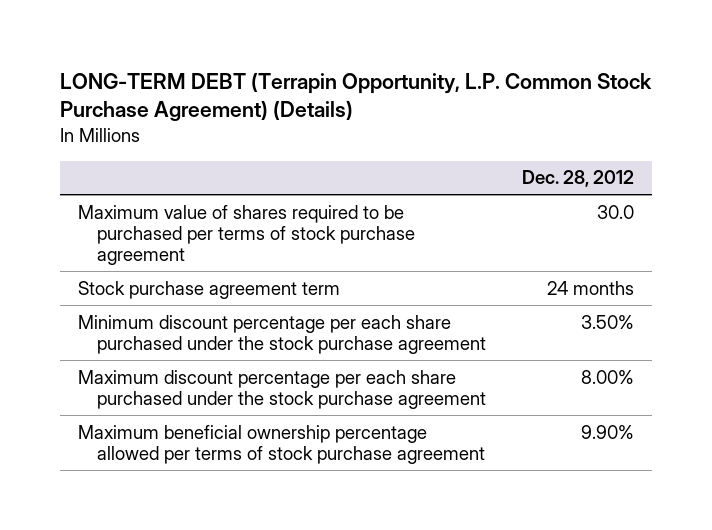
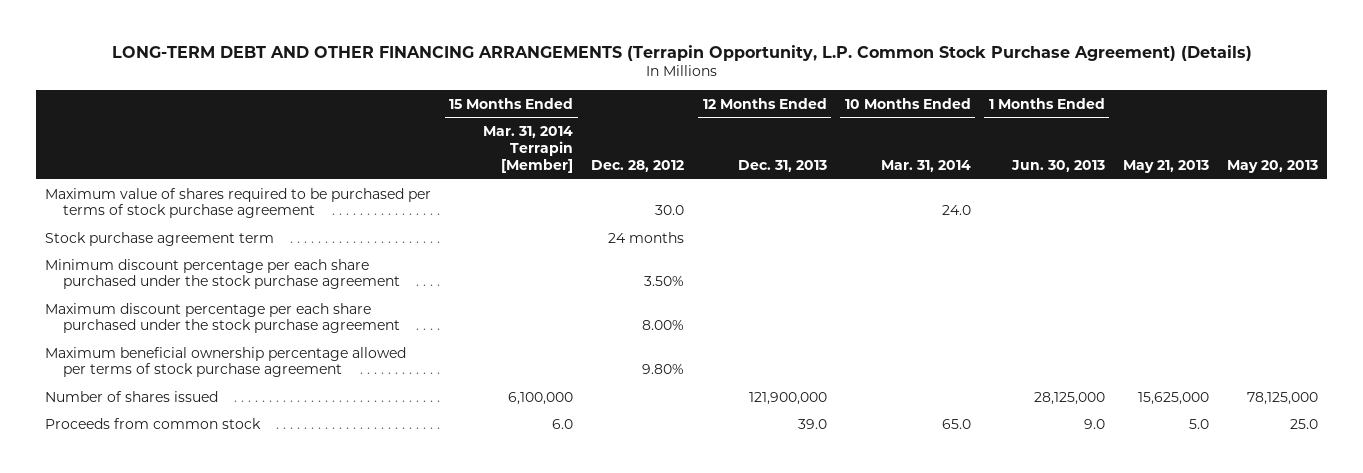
- LONG-TERM DEBT (Terrapin Opportunity, L.P. Common Stock Purchase Agreement) (Details)
+ LONG-TERM DEBT AND OTHER FINANCING ARRANGEMENTS (Terrapin Opportunity, L.P. Common Stock Purchase Agreement) (Details)
- | Dec. 28, 2012
+ | 15 Months Ended Mar. 31, 2014 Terrapin [Member] | Dec. 28, 2012 | 12 Months Ended Dec. 31, 2013 | 10 Months Ended Mar. 31, 2014 | 1 Months Ended Jun. 30, 2013 | May 21, 2013 | May 20, 2013
- Maximum beneficial ownership percentage allowed per terms of stock purchase agreement | 9.90%
+ Maximum beneficial ownership percentage allowed per terms of stock purchase agreement | | 9.80% | | | | |
+ Number of shares issued | 6,100,000 | | 121,900,000 | | 28,125,000 | 15,625,000 | 78,125,000
+ Proceeds from common stock | 6.0 | | 39.0 | 65.0 | 9.0 | 5.0 | 25.0

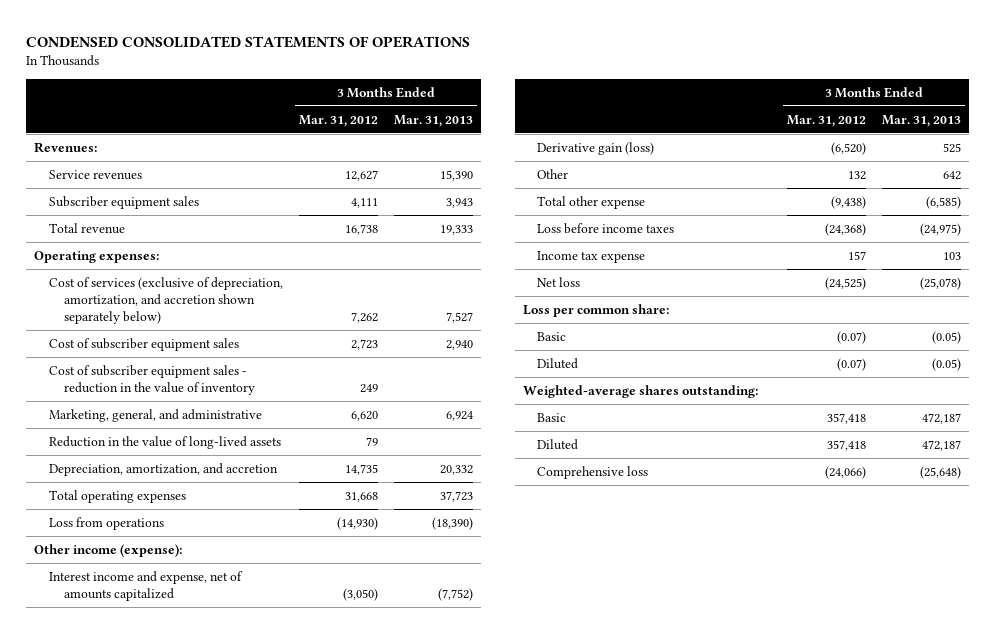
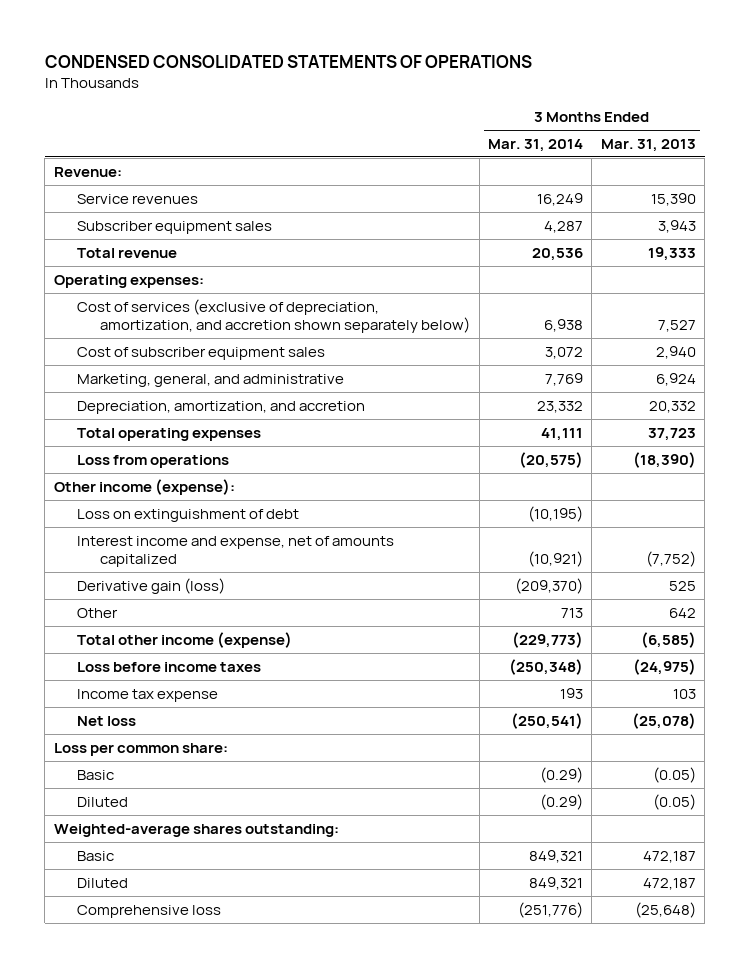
- | 3 Months Ended Mar. 31, 2012 | 3 Months Ended Mar. 31, 2013
+ | 3 Months Ended Mar. 31, 2014 | 3 Months Ended Mar. 31, 2013
- Revenues:
+ Revenue:
- Cost of subscriber equipment sales - reduction in the value of inventory | 249 |
- Reduction in the value of long-lived assets | 79 |
+ Loss on extinguishment of debt | (10,195) |
- Total other expense | (9,438) | (6,585)
+ Total other income (expense) | (229,773) | (6,585)

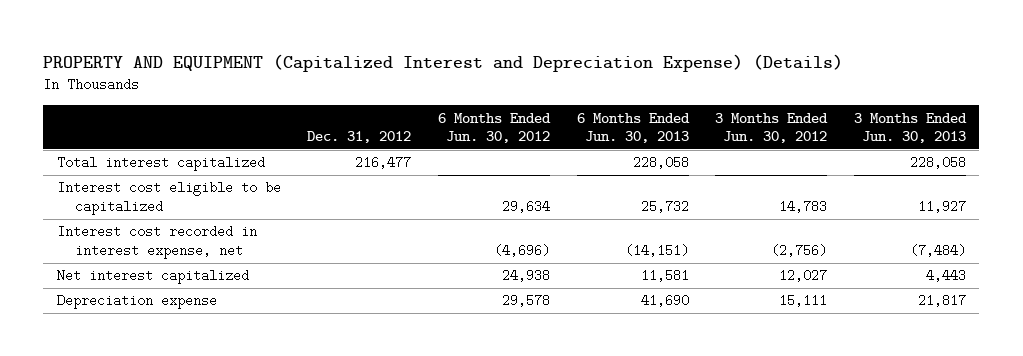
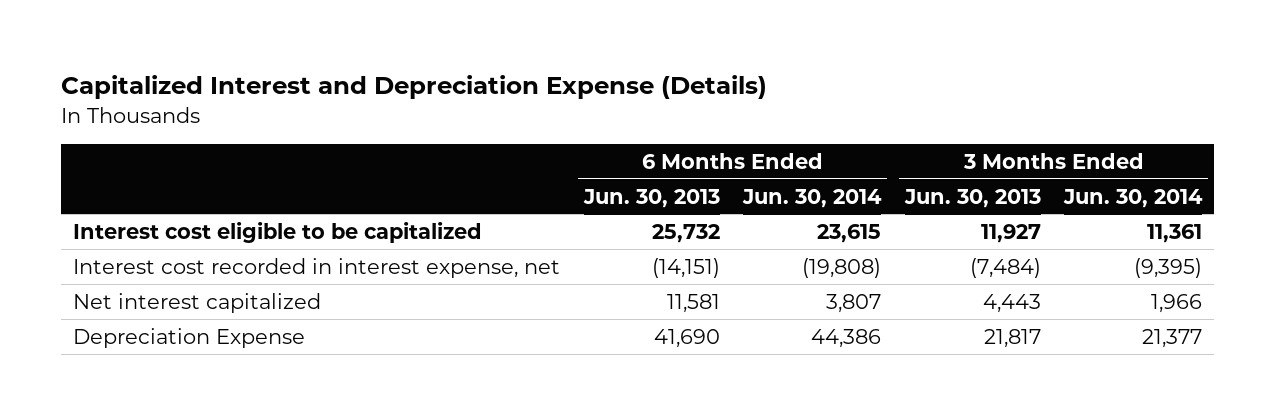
- PROPERTY AND EQUIPMENT (Capitalized Interest and Depreciation Expense) (Details)
+ Capitalized Interest and Depreciation Expense (Details)
- | Dec. 31, 2012 | 6 Months Ended Jun. 30, 2012 | 6 Months Ended Jun. 30, 2013 | 3 Months Ended Jun. 30, 2012 | 3 Months Ended Jun. 30, 2013
+ | 6 Months Ended Jun. 30, 2013 | 6 Months Ended Jun. 30, 2014 | 3 Months Ended Jun. 30, 2013 | 3 Months Ended Jun. 30, 2014
- Total interest capitalized | 216,477 | | 228,058 | | 228,058
- Depreciation expense | | 29,578 | 41,690 | 15,111 | 21,817
+ Depreciation Expense | 41,690 | 44,386 | 21,817 | 21,377

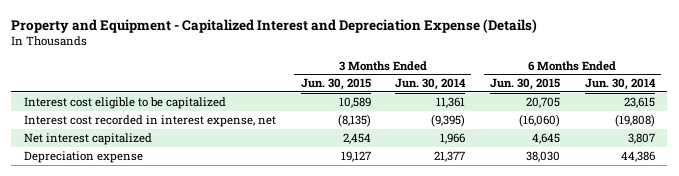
- Capitalized Interest and Depreciation Expense (Details)
+ Property and Equipment - Capitalized Interest and Depreciation Expense (Details)
- | 6 Months Ended Jun. 30, 2013 | 6 Months Ended Jun. 30, 2014 | 3 Months Ended Jun. 30, 2013 | 3 Months Ended Jun. 30, 2014
+ | 3 Months Ended Jun. 30, 2015 | 3 Months Ended Jun. 30, 2014 | 6 Months Ended Jun. 30, 2015 | 6 Months Ended Jun. 30, 2014
- Depreciation Expense | 41,690 | 44,386 | 21,817 | 21,377
+ Depreciation expense | 19,127 | 21,377 | 38,030 | 44,386

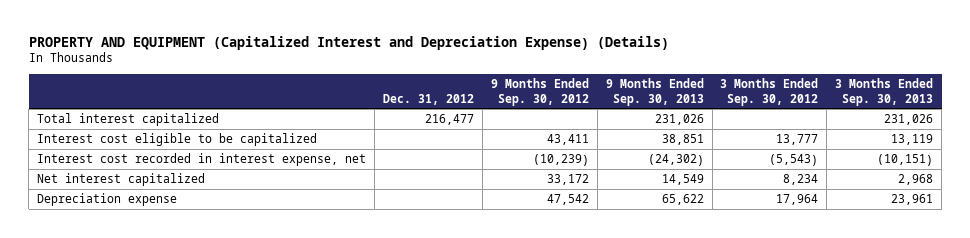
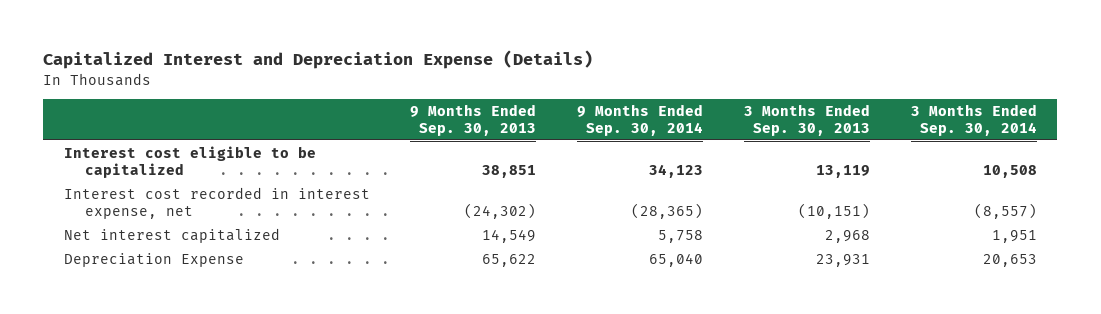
- PROPERTY AND EQUIPMENT (Capitalized Interest and Depreciation Expense) (Details)
+ Capitalized Interest and Depreciation Expense (Details)
- | Dec. 31, 2012 | 9 Months Ended Sep. 30, 2012 | 9 Months Ended Sep. 30, 2013 | 3 Months Ended Sep. 30, 2012 | 3 Months Ended Sep. 30, 2013
+ | 9 Months Ended Sep. 30, 2013 | 9 Months Ended Sep. 30, 2014 | 3 Months Ended Sep. 30, 2013 | 3 Months Ended Sep. 30, 2014
- Total interest capitalized | 216,477 | | 231,026 | | 231,026
- Depreciation expense | | 47,542 | 65,622 | 17,964 | 23,961
+ Depreciation Expense | 65,622 | 65,040 | 23,931 | 20,653

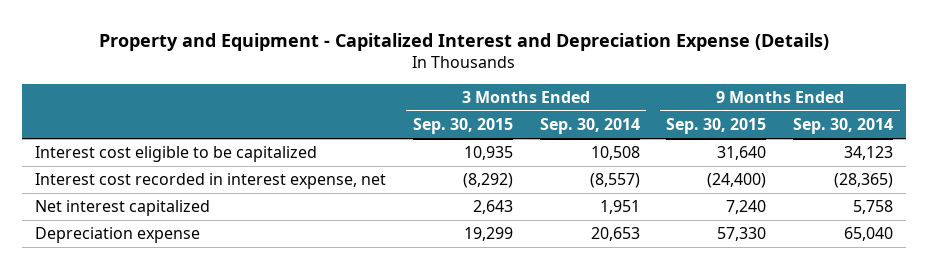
- Capitalized Interest and Depreciation Expense (Details)
+ Property and Equipment - Capitalized Interest and Depreciation Expense (Details)
- | 9 Months Ended Sep. 30, 2013 | 9 Months Ended Sep. 30, 2014 | 3 Months Ended Sep. 30, 2013 | 3 Months Ended Sep. 30, 2014
+ | 3 Months Ended Sep. 30, 2015 | 3 Months Ended Sep. 30, 2014 | 9 Months Ended Sep. 30, 2015 | 9 Months Ended Sep. 30, 2014
- Depreciation Expense | 65,622 | 65,040 | 23,931 | 20,653
+ Depreciation expense | 19,299 | 20,653 | 57,330 | 65,040

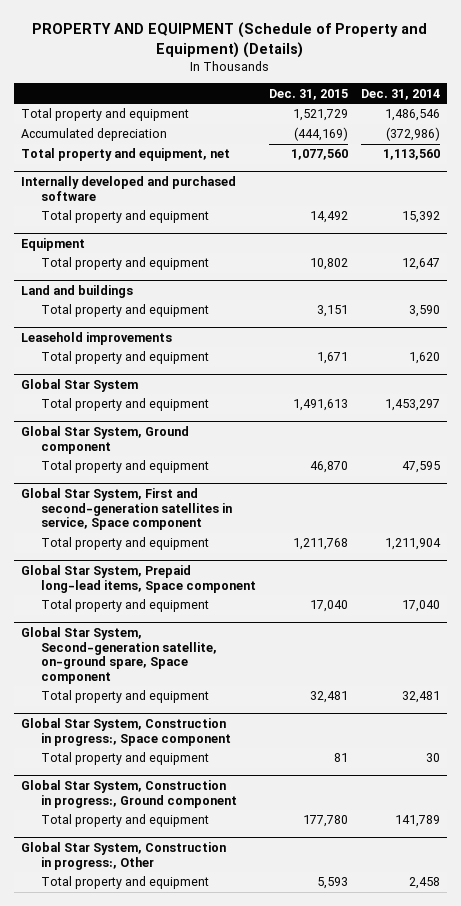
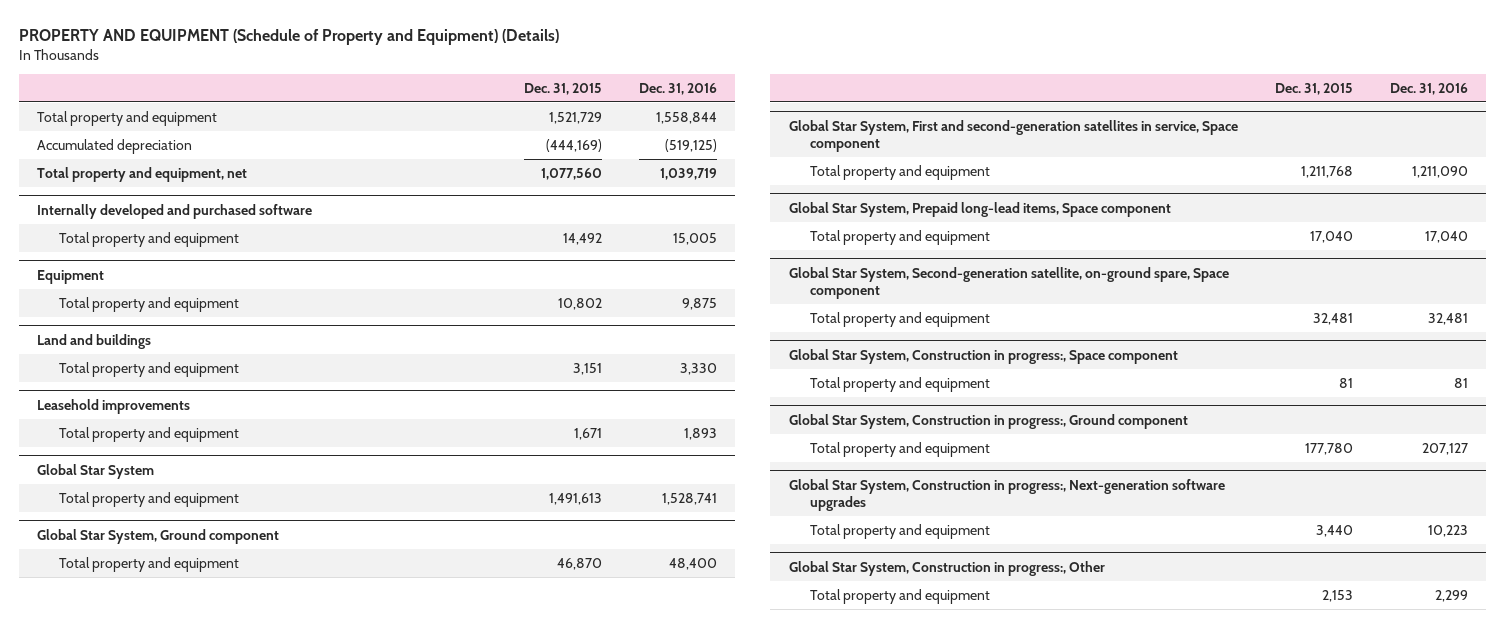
- | Dec. 31, 2015 | Dec. 31, 2014
+ | Dec. 31, 2015 | Dec. 31, 2016
+ Global Star System, Construction in progress:, Next-generation software upgrades
+ Total property and equipment | 3,440 | 10,223
@ Global Star System, Construction in progress:, Other
- Total property and equipment | 5,593 | 2,458
+ Total property and equipment | 2,153 | 2,299

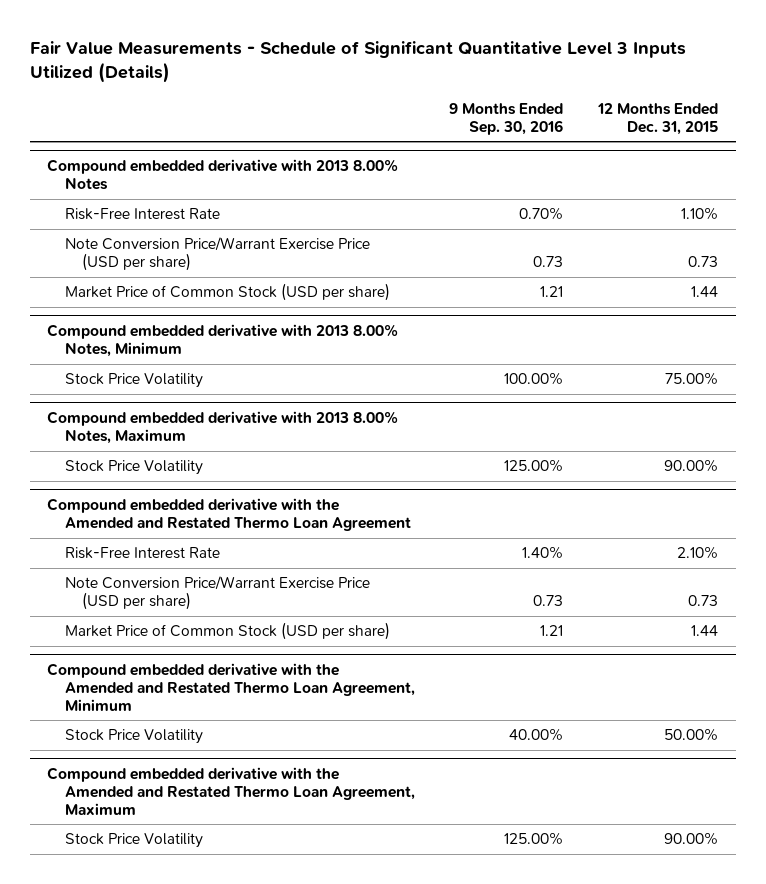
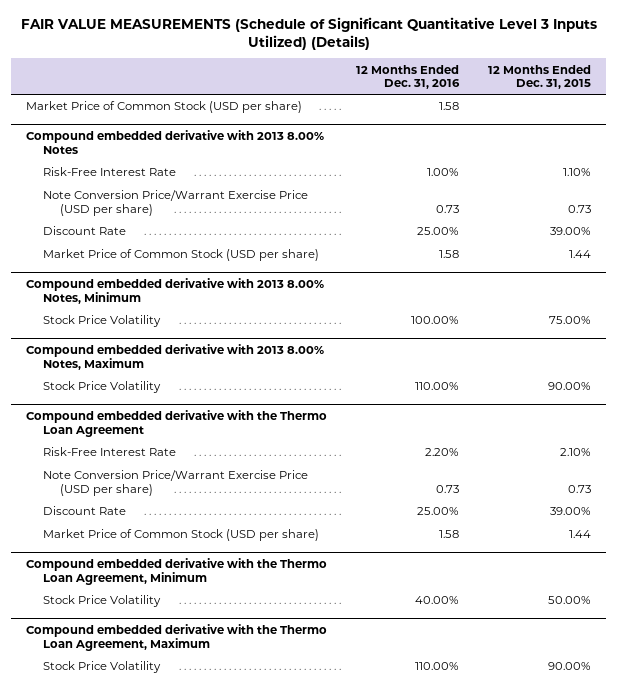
- Fair Value Measurements - Schedule of Significant Quantitative Level 3 Inputs Utilized (Details)
+ FAIR VALUE MEASUREMENTS (Schedule of Significant Quantitative Level 3 Inputs Utilized) (Details)
- | 9 Months Ended Sep. 30, 2016 | 12 Months Ended Dec. 31, 2015
+ | 12 Months Ended Dec. 31, 2016 | 12 Months Ended Dec. 31, 2015
+ Market Price of Common Stock (USD per share) | 1.58 |
@ Compound embedded derivative with 2013 8.00% Notes
+ Discount Rate | 25.00% | 39.00%
- Compound embedded derivative with the Amended and Restated Thermo Loan Agreement
+ Compound embedded derivative with the Thermo Loan Agreement
+ Discount Rate | 25.00% | 39.00%
- Compound embedded derivative with the Amended and Restated Thermo Loan Agreement, Minimum
+ Compound embedded derivative with the Thermo Loan Agreement, Minimum
- Compound embedded derivative with the Amended and Restated Thermo Loan Agreement, Maximum
+ Compound embedded derivative with the Thermo Loan Agreement, Maximum

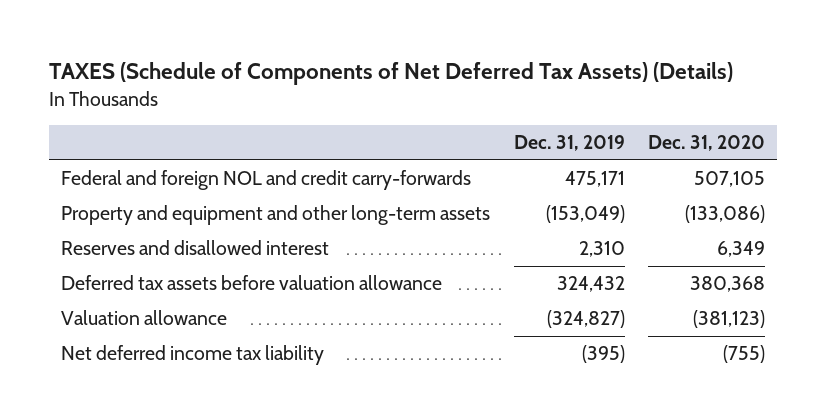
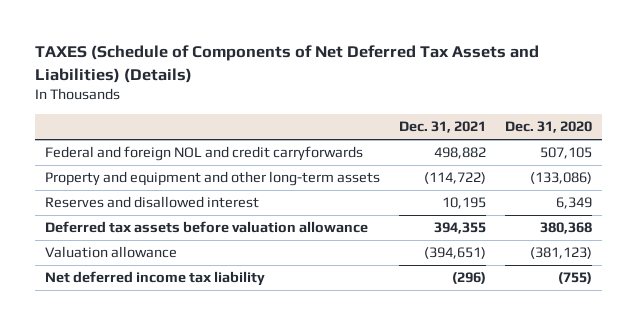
- TAXES (Schedule of Components of Net Deferred Tax Assets) (Details)
+ TAXES (Schedule of Components of Net Deferred Tax Assets and Liabilities) (Details)
- | Dec. 31, 2019 | Dec. 31, 2020
+ | Dec. 31, 2021 | Dec. 31, 2020
- Federal and foreign NOL and credit carry-forwards | 475,171 | 507,105
+ Federal and foreign NOL and credit carryforwards | 498,882 | 507,105

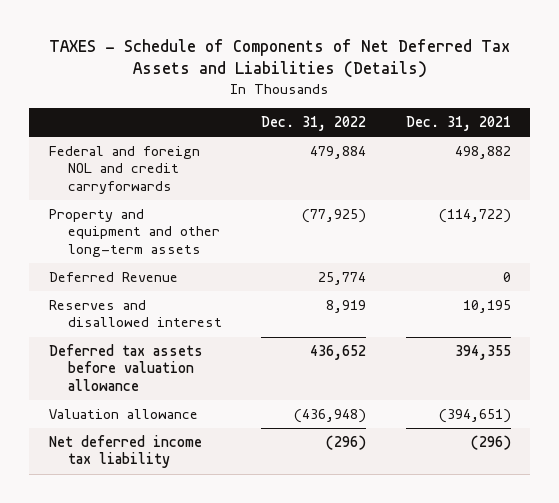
- TAXES (Schedule of Components of Net Deferred Tax Assets and Liabilities) (Details)
+ TAXES - Schedule of Components of Net Deferred Tax Assets and Liabilities (Details)
- | Dec. 31, 2021 | Dec. 31, 2020
+ | Dec. 31, 2022 | Dec. 31, 2021
+ Deferred Revenue | 25,774 | 0

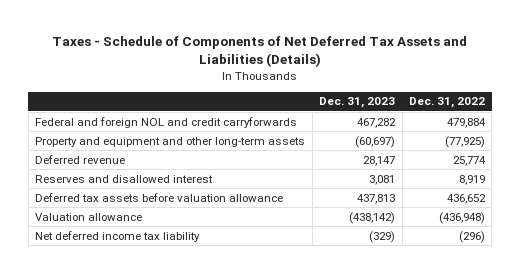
- TAXES - Schedule of Components of Net Deferred Tax Assets and Liabilities (Details)
+ Taxes - Schedule of Components of Net Deferred Tax Assets and Liabilities (Details)
- | Dec. 31, 2022 | Dec. 31, 2021
+ | Dec. 31, 2023 | Dec. 31, 2022
- Deferred Revenue | 25,774 | 0
+ Deferred revenue | 28,147 | 25,774

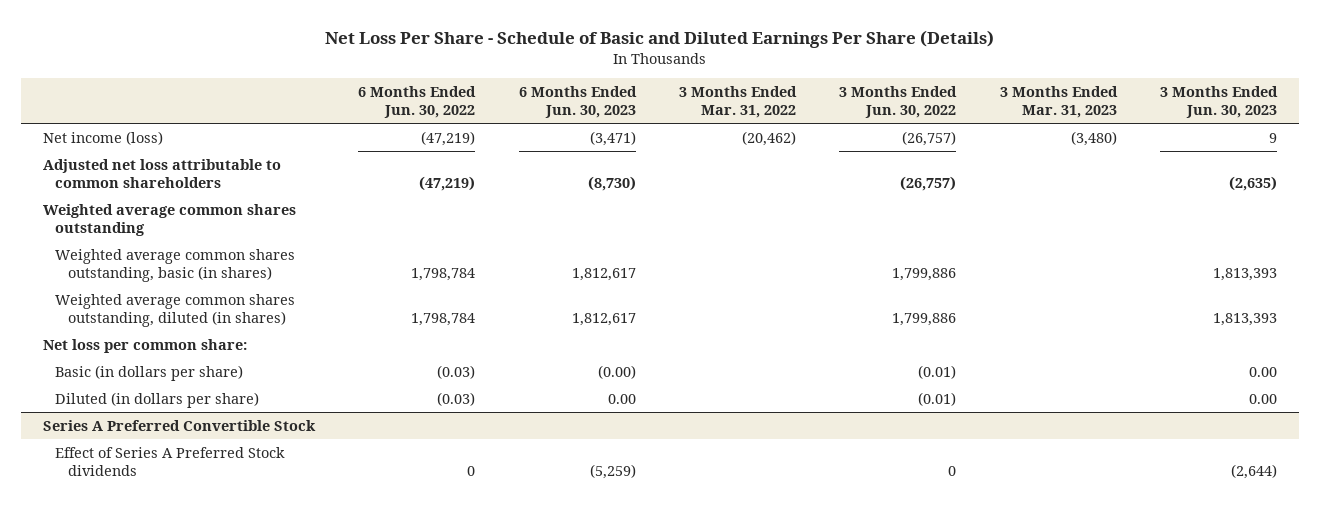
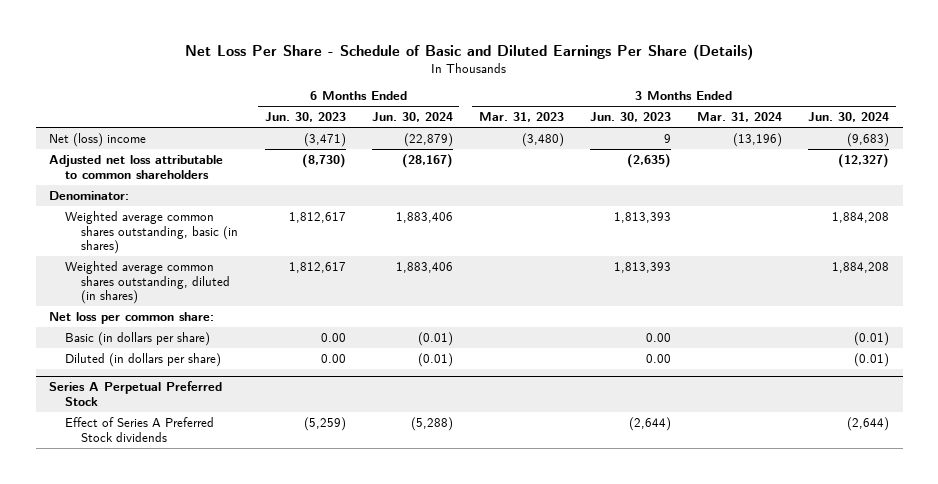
- | 6 Months Ended Jun. 30, 2022 | 6 Months Ended Jun. 30, 2023 | 3 Months Ended Mar. 31, 2022 | 3 Months Ended Jun. 30, 2022 | 3 Months Ended Mar. 31, 2023 | 3 Months Ended Jun. 30, 2023
+ | 6 Months Ended Jun. 30, 2023 | 6 Months Ended Jun. 30, 2024 | 3 Months Ended Mar. 31, 2023 | 3 Months Ended Jun. 30, 2023 | 3 Months Ended Mar. 31, 2024 | 3 Months Ended Jun. 30, 2024
- Net income (loss) | (47,219) | (3,471) | (20,462) | (26,757) | (3,480) | 9
+ Net (loss) income | (3,471) | (22,879) | (3,480) | 9 | (13,196) | (9,683)
- Weighted average common shares outstanding
+ Denominator:
- Basic (in dollars per share) | (0.03) | (0.00) | | (0.01) | | 0.00
+ Basic (in dollars per share) | 0.00 | (0.01) | | 0.00 | | (0.01)
- Series A Preferred Convertible Stock
+ Series A Perpetual Preferred Stock

